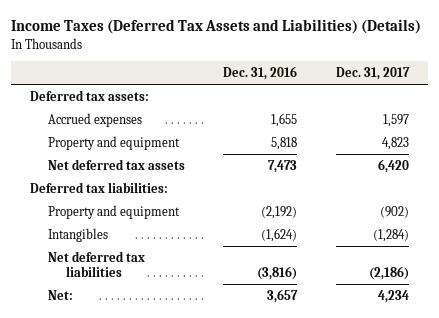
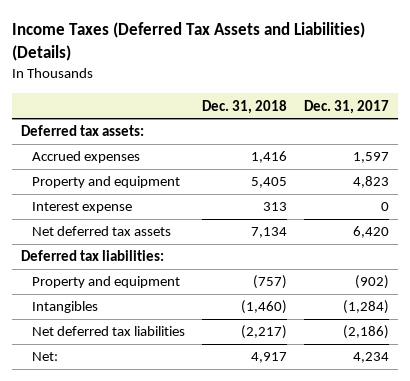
- | Dec. 31, 2016 | Dec. 31, 2017
+ | Dec. 31, 2018 | Dec. 31, 2017
+ Interest expense | 313 | 0

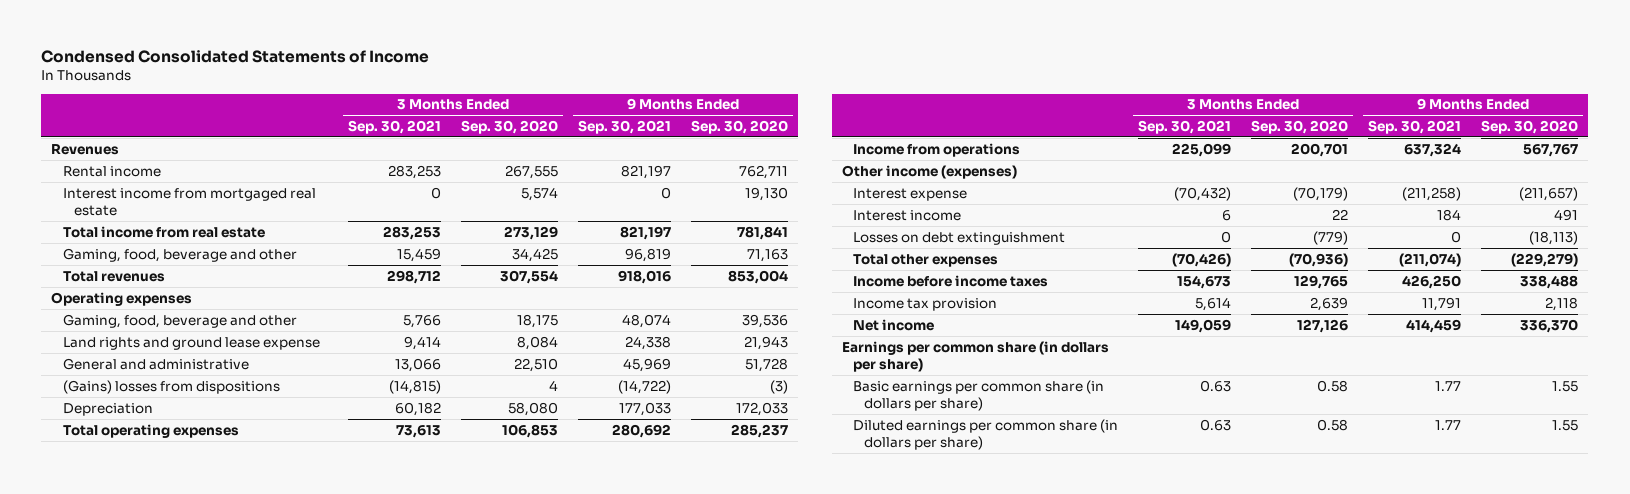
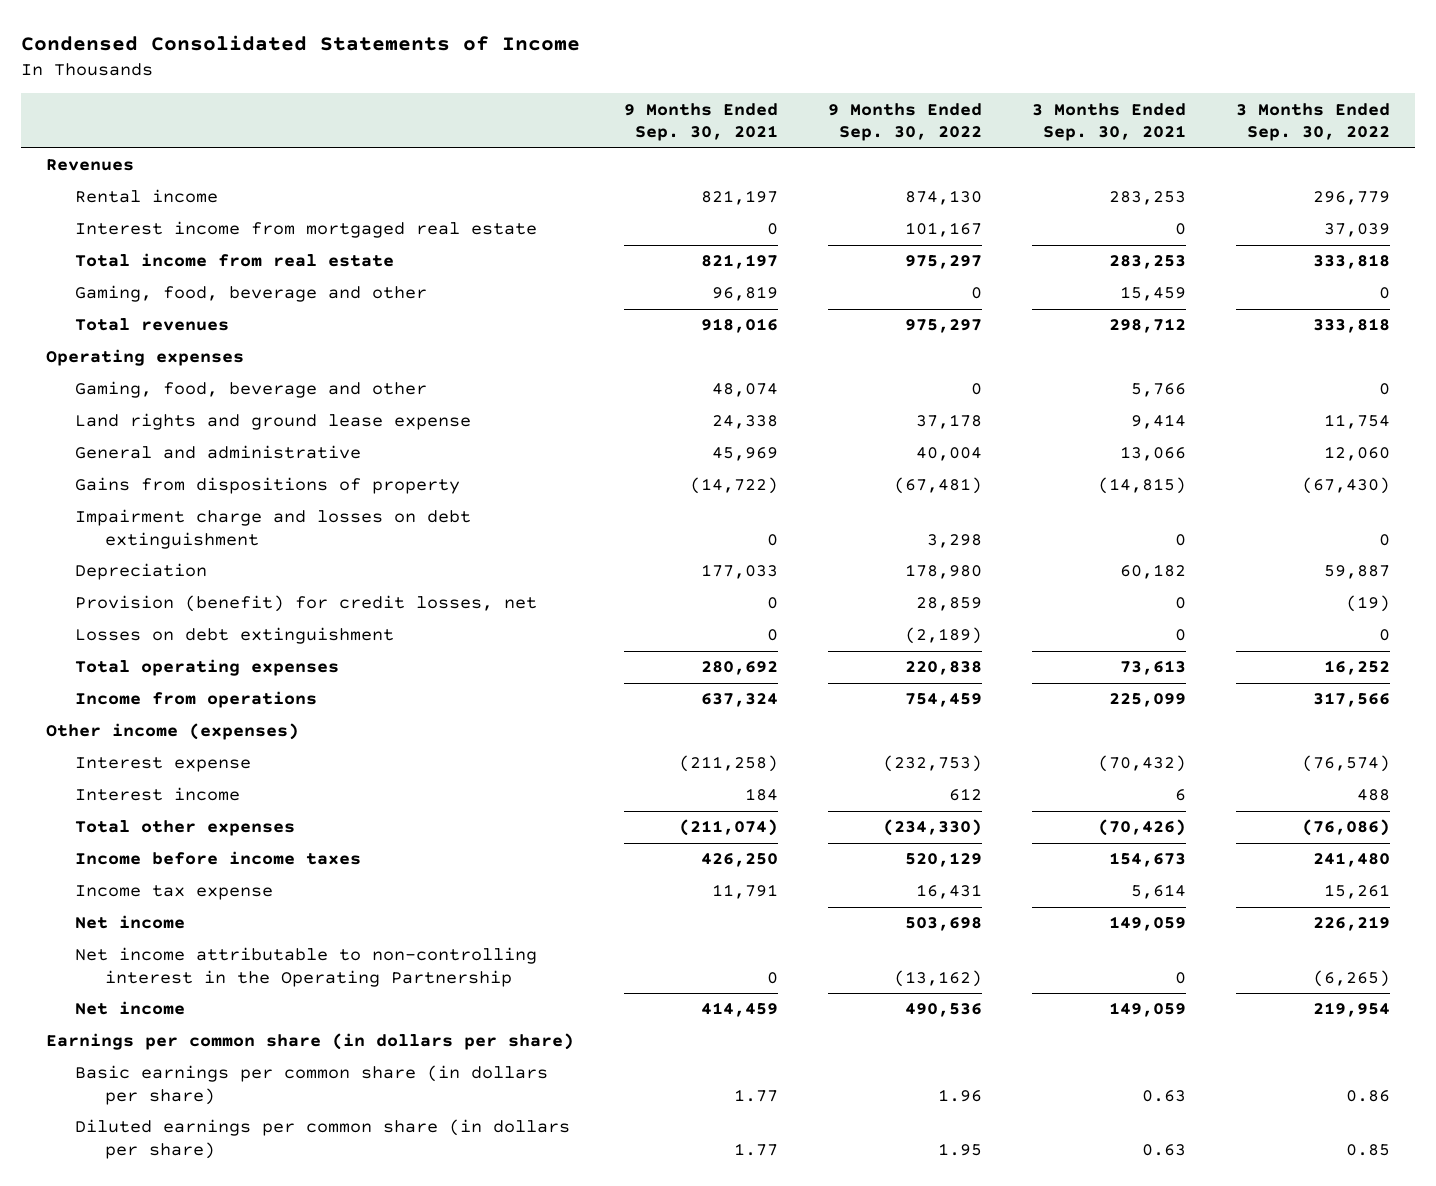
- | 3 Months Ended Sep. 30, 2021 | 3 Months Ended Sep. 30, 2020 | 9 Months Ended Sep. 30, 2021 | 9 Months Ended Sep. 30, 2020
+ | 9 Months Ended Sep. 30, 2021 | 9 Months Ended Sep. 30, 2022 | 3 Months Ended Sep. 30, 2021 | 3 Months Ended Sep. 30, 2022
- (Gains) losses from dispositions | (14,815) | 4 | (14,722) | (3)
+ Gains from dispositions of property | (14,722) | (67,481) | (14,815) | (67,430)
+ Impairment charge and losses on debt extinguishment | 0 | 3,298 | 0 | 0
+ Provision (benefit) for credit losses, net | 0 | 28,859 | 0 | (19)
moved up: Losses on debt extinguishment | 0 | (2,189) | 0 | 0
- Income tax provision | 5,614 | 2,639 | 11,791 | 2,118
+ Income tax expense | 11,791 | 16,431 | 5,614 | 15,261
+ Net income | | 503,698 | 149,059 | 226,219
+ Net income attributable to non-controlling interest in the Operating Partnership | 0 | (13,162) | 0 | (6,265)

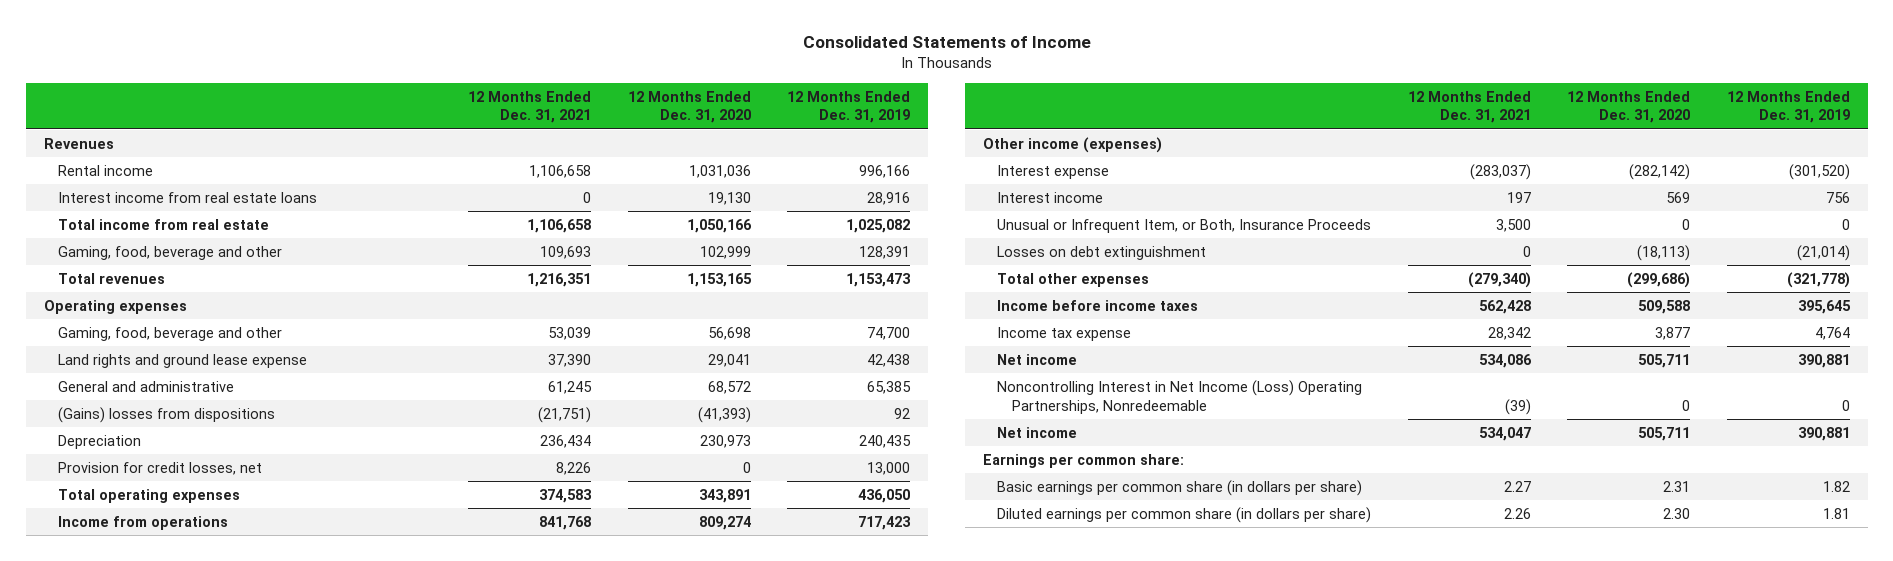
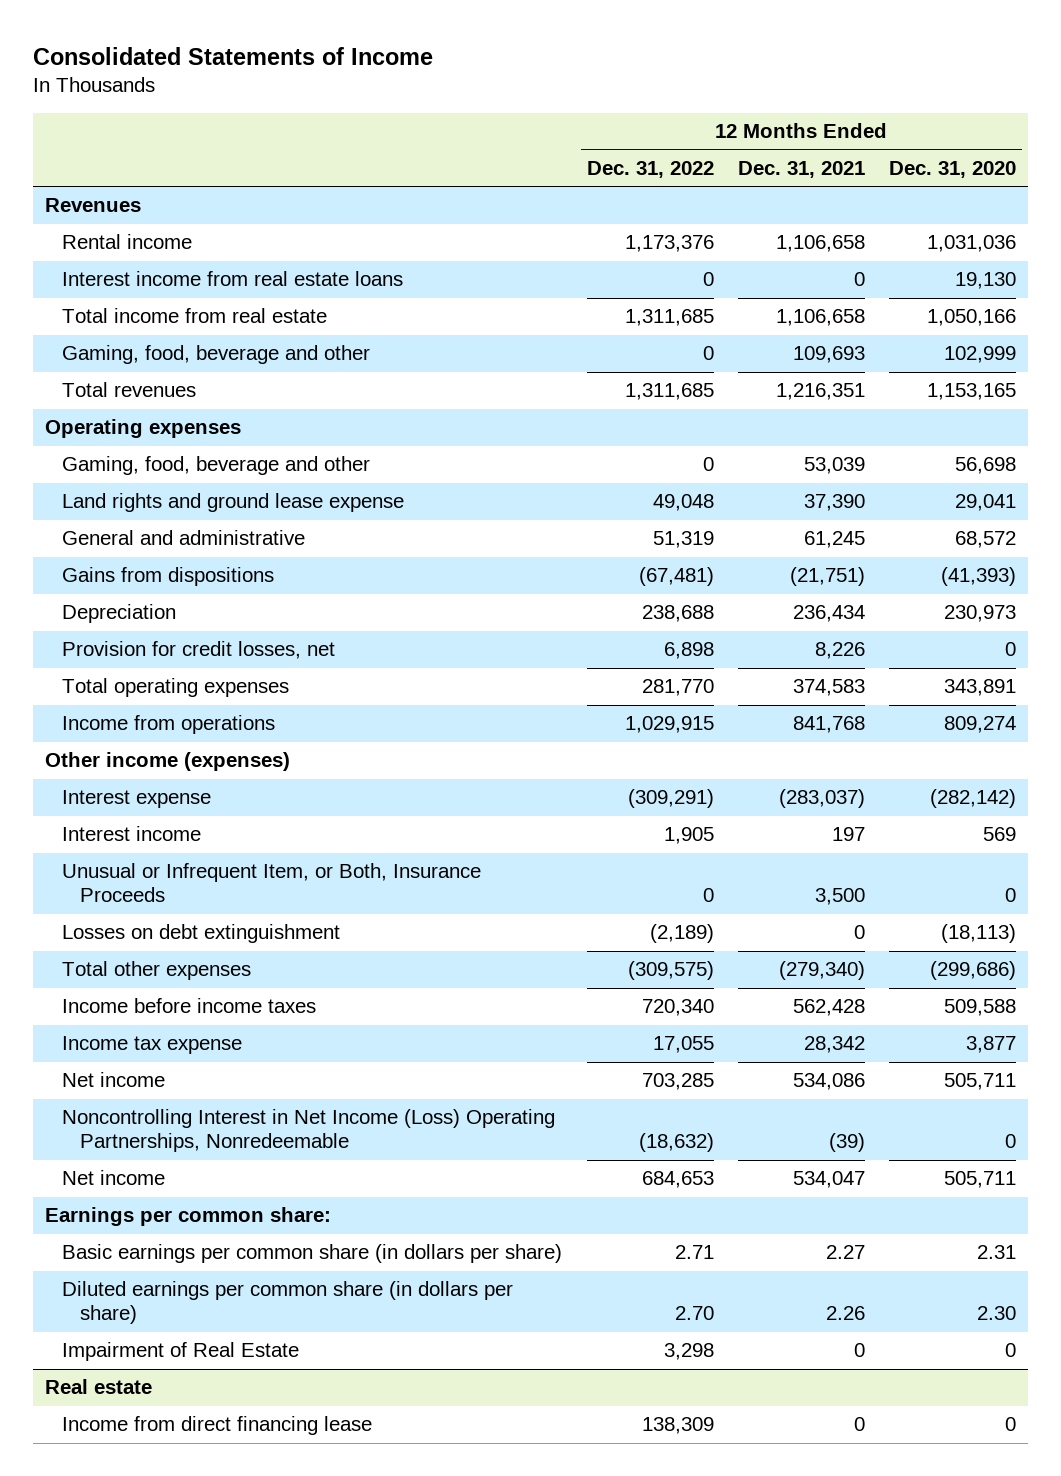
- | 12 Months Ended Dec. 31, 2021 | 12 Months Ended Dec. 31, 2020 | 12 Months Ended Dec. 31, 2019
+ | 12 Months Ended Dec. 31, 2022 | 12 Months Ended Dec. 31, 2021 | 12 Months Ended Dec. 31, 2020
- (Gains) losses from dispositions | (21,751) | (41,393) | 92
+ Gains from dispositions | (67,481) | (21,751) | (41,393)
+ Impairment of Real Estate | 3,298 | 0 | 0
+ Real estate
+ Income from direct financing lease | 138,309 | 0 | 0

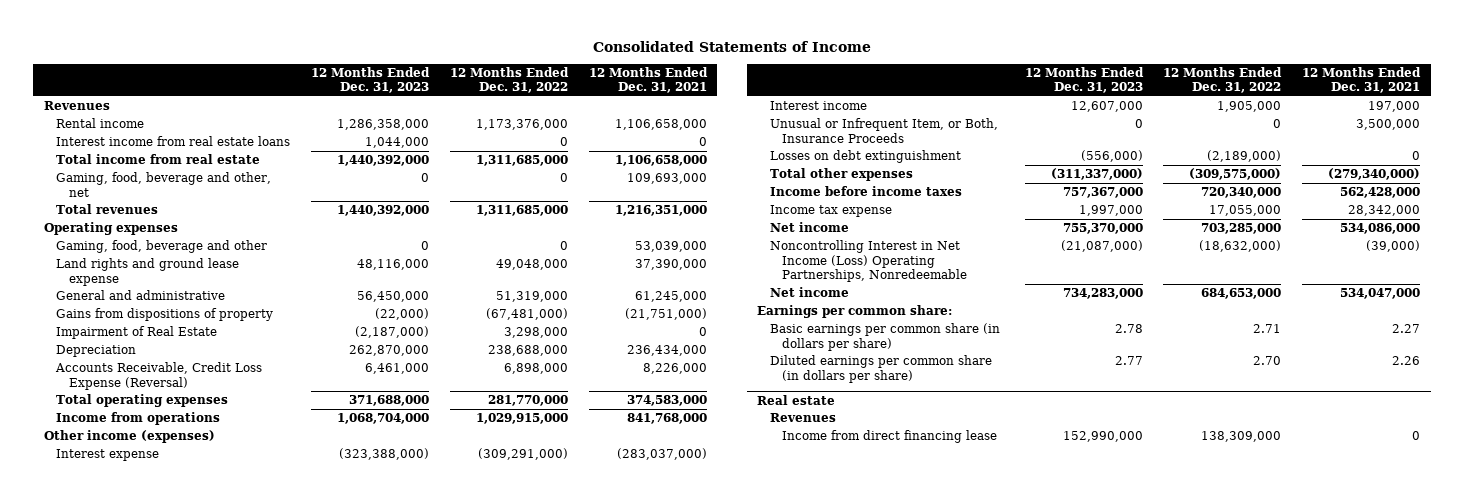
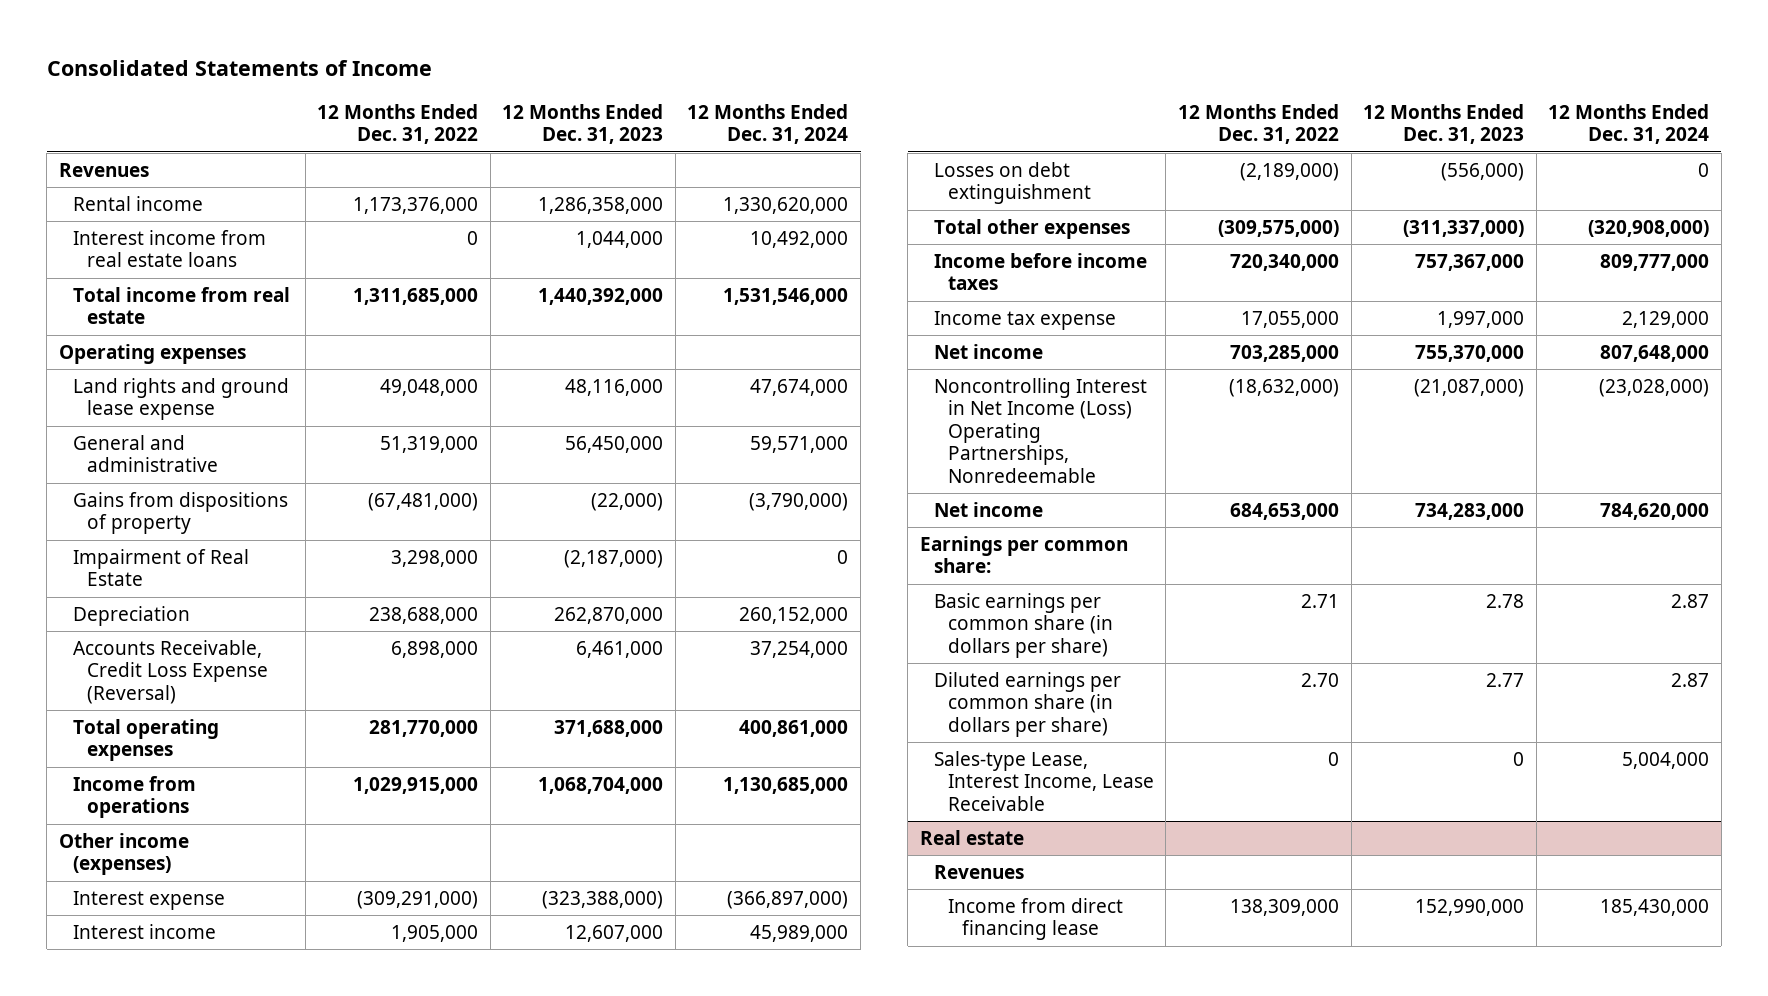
- | 12 Months Ended Dec. 31, 2023 | 12 Months Ended Dec. 31, 2022 | 12 Months Ended Dec. 31, 2021
+ | 12 Months Ended Dec. 31, 2022 | 12 Months Ended Dec. 31, 2023 | 12 Months Ended Dec. 31, 2024
- Gaming, food, beverage and other, net | 0 | 0 | 109,693,000
- Total revenues | 1,440,392,000 | 1,311,685,000 | 1,216,351,000
- Gaming, food, beverage and other | 0 | 0 | 53,039,000
- Unusual or Infrequent Item, or Both, Insurance Proceeds | 0 | 0 | 3,500,000
+ Sales-type Lease, Interest Income, Lease Receivable | 0 | 0 | 5,004,000

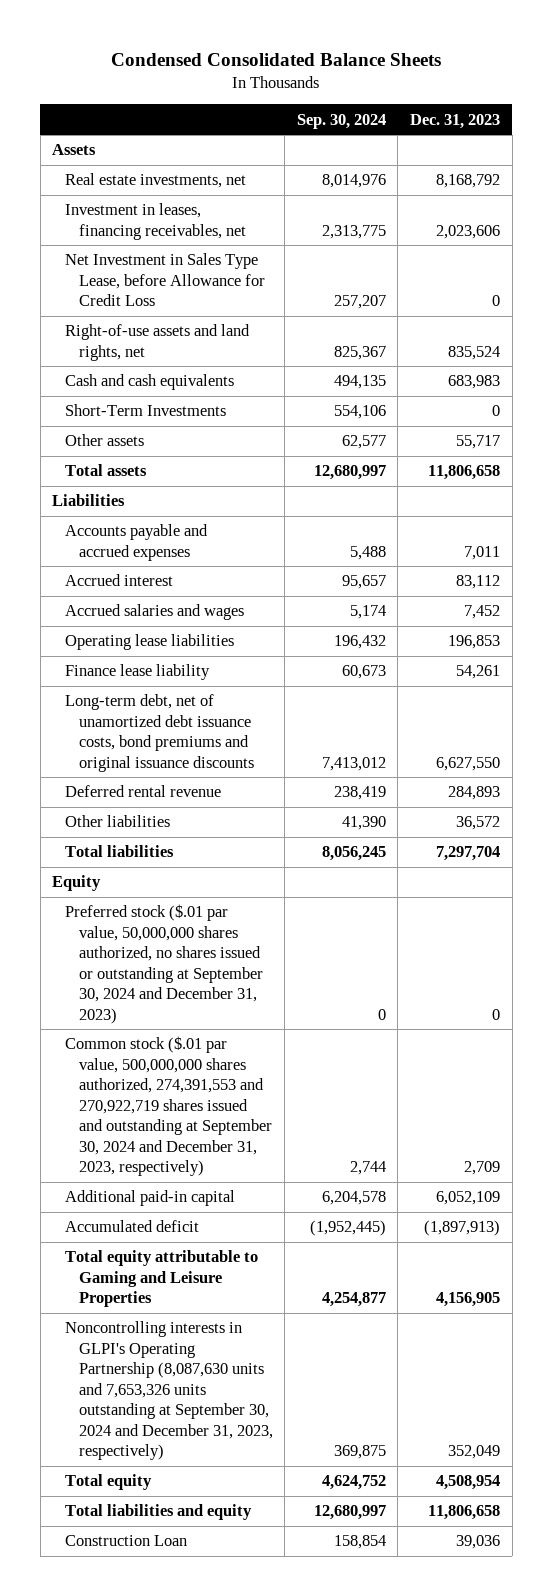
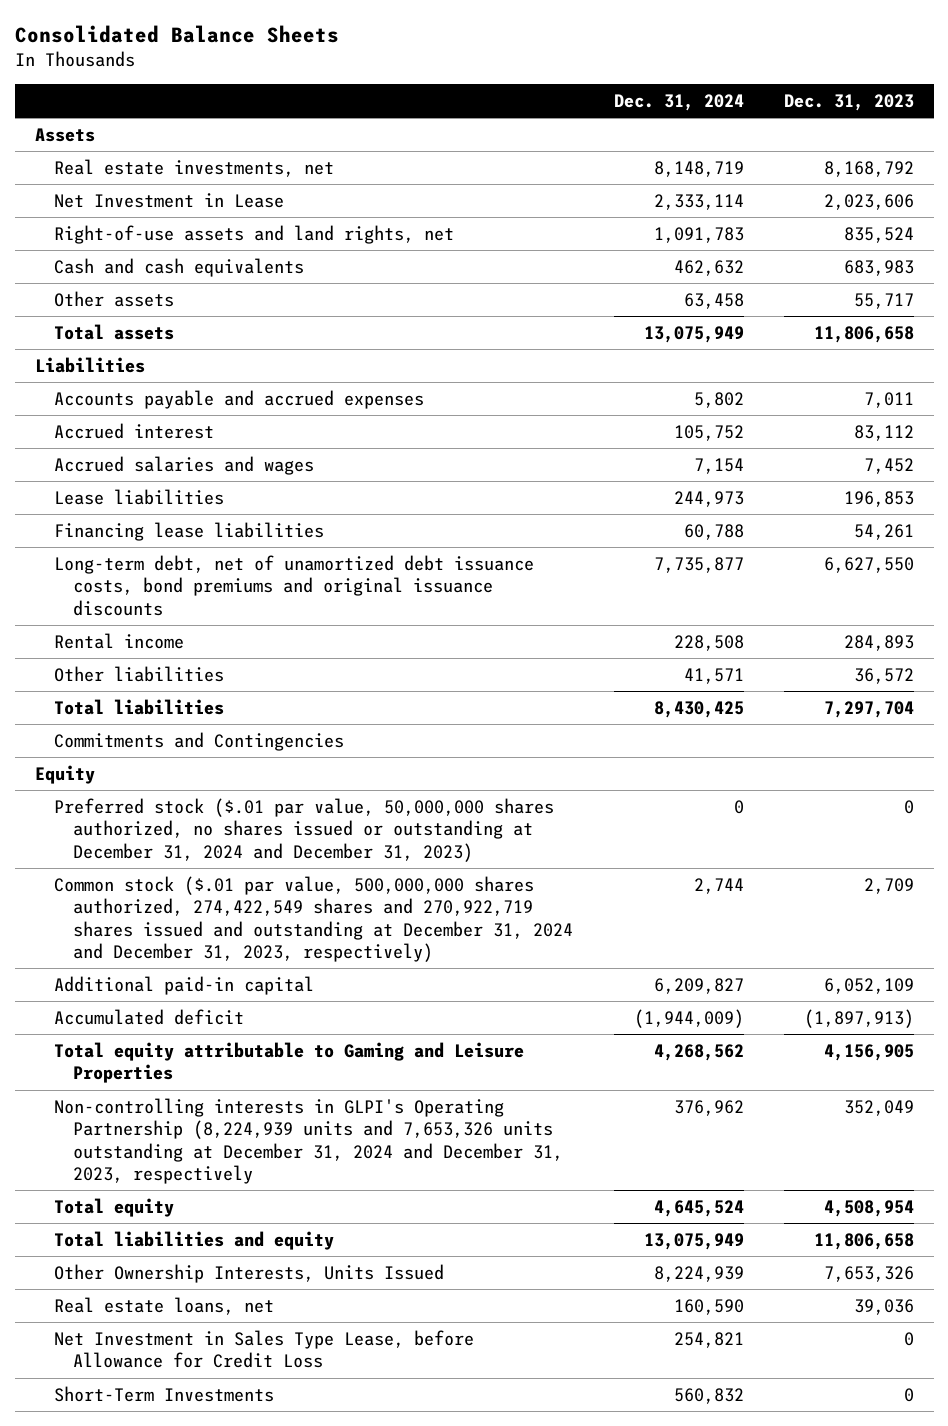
- Condensed Consolidated Balance Sheets
+ Consolidated Balance Sheets
- | Sep. 30, 2024 | Dec. 31, 2023
+ | Dec. 31, 2024 | Dec. 31, 2023
- Investment in leases, financing receivables, net | 2,313,775 | 2,023,606
+ Net Investment in Lease | 2,333,114 | 2,023,606
- Operating lease liabilities | 196,432 | 196,853
- Finance lease liability | 60,673 | 54,261
+ Lease liabilities | 244,973 | 196,853
+ Financing lease liabilities | 60,788 | 54,261
- Deferred rental revenue | 238,419 | 284,893
+ Rental income | 228,508 | 284,893
+ Commitments and Contingencies
- Preferred stock ($.01 par value, 50,000,000 shares authorized, no shares issued or outstanding at September 30, 2024 and December 31, 2023) | 0 | 0
- Common stock ($.01 par value, 500,000,000 shares authorized, 274,391,553 and 270,922,719 shares issued and outstanding at September 30, 2024 and December 31, 2023, respectively) | 2,744 | 2,709
+ Preferred stock ($.01 par value, 50,000,000 shares authorized, no shares issued or outstanding at December 31, 2024 and December 31, 2023) | 0 | 0
+ Common stock ($.01 par value, 500,000,000 shares authorized, 274,422,549 shares and 270,922,719 shares issued and outstanding at December 31, 2024 and December 31, 2023, respectively) | 2,744 | 2,709
- Noncontrolling interests in GLPI's Operating Partnership (8,087,630 units and 7,653,326 units outstanding at September 30, 2024 and December 31, 2023, respectively) | 369,875 | 352,049
+ Non-controlling interests in GLPI's Operating Partnership (8,224,939 units and 7,653,326 units outstanding at December 31, 2024 and December 31, 2023, respectively | 376,962 | 352,049
- Construction Loan | 158,854 | 39,036
+ Other Ownership Interests, Units Issued | 8,224,939 | 7,653,326
+ Real estate loans, net | 160,590 | 39,036
moved down: Net Investment in Sales Type Lease, before Allowance for Credit Loss | 254,821 | 0
moved down: Short-Term Investments | 560,832 | 0

